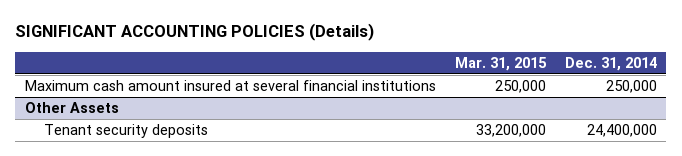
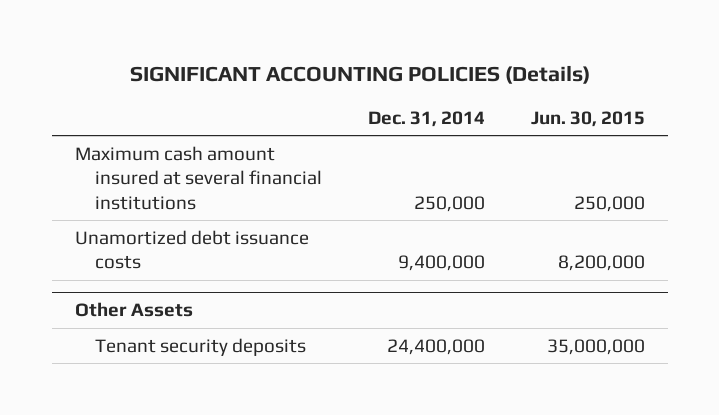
- | Mar. 31, 2015 | Dec. 31, 2014
+ | Dec. 31, 2014 | Jun. 30, 2015
+ Unamortized debt issuance costs | 9,400,000 | 8,200,000

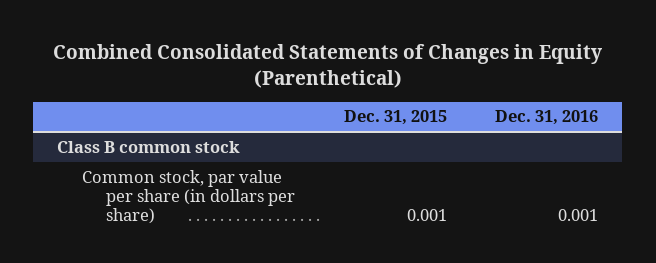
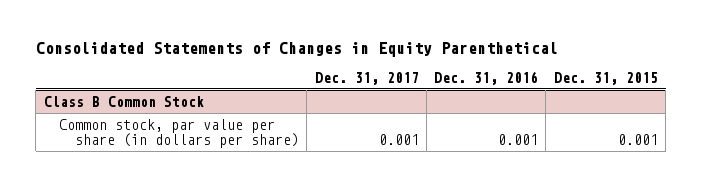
- Combined Consolidated Statements of Changes in Equity (Parenthetical)
+ Consolidated Statements of Changes in Equity Parenthetical
- | Dec. 31, 2015 | Dec. 31, 2016
+ | Dec. 31, 2017 | Dec. 31, 2016 | Dec. 31, 2015
- Class B common stock
+ Class B Common Stock

